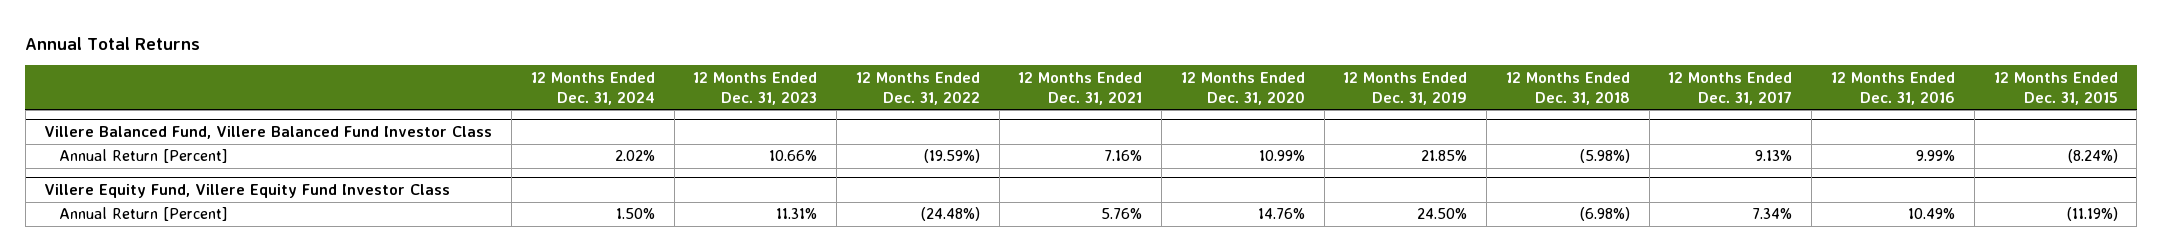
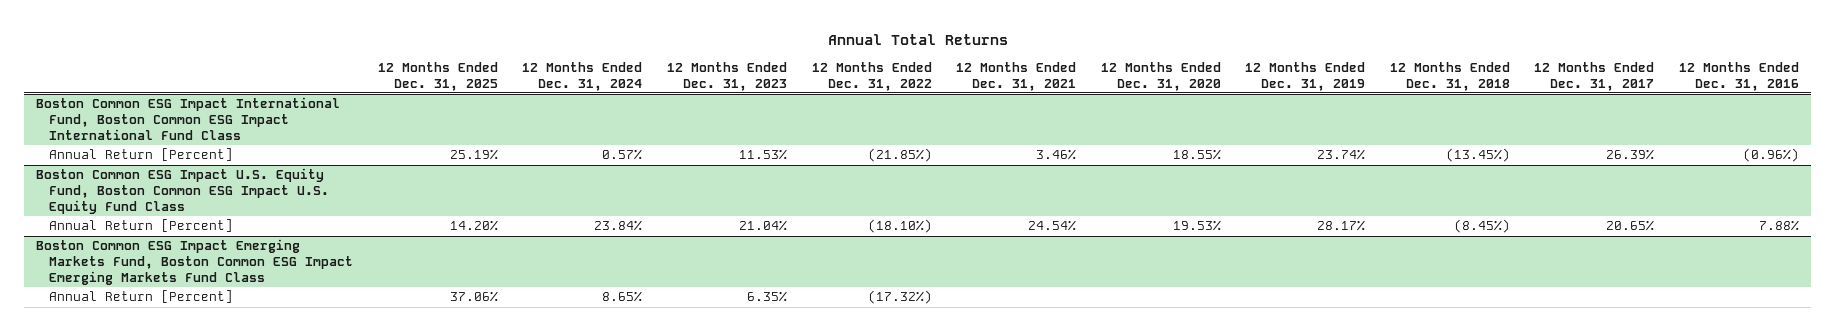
- | 12 Months Ended Dec. 31, 2024 | 12 Months Ended Dec. 31, 2023 | 12 Months Ended Dec. 31, 2022 | 12 Months Ended Dec. 31, 2021 | 12 Months Ended Dec. 31, 2020 | 12 Months Ended Dec. 31, 2019 | 12 Months Ended Dec. 31, 2018 | 12 Months Ended Dec. 31, 2017 | 12 Months Ended Dec. 31, 2016 | 12 Months Ended Dec. 31, 2015
+ | 12 Months Ended Dec. 31, 2025 | 12 Months Ended Dec. 31, 2024 | 12 Months Ended Dec. 31, 2023 | 12 Months Ended Dec. 31, 2022 | 12 Months Ended Dec. 31, 2021 | 12 Months Ended Dec. 31, 2020 | 12 Months Ended Dec. 31, 2019 | 12 Months Ended Dec. 31, 2018 | 12 Months Ended Dec. 31, 2017 | 12 Months Ended Dec. 31, 2016
- Villere Balanced Fund, Villere Balanced Fund Investor Class
- Annual Return [Percent] | 2.02% | 10.66% | (19.59%) | 7.16% | 10.99% | 21.85% | (5.98%) | 9.13% | 9.99% | (8.24%)
- Villere Equity Fund, Villere Equity Fund Investor Class
- Annual Return [Percent] | 1.50% | 11.31% | (24.48%) | 5.76% | 14.76% | 24.50% | (6.98%) | 7.34% | 10.49% | (11.19%)
+ Boston Common ESG Impact International Fund, Boston Common ESG Impact International Fund Class
+ Annual Return [Percent] | 25.19% | 0.57% | 11.53% | (21.85%) | 3.46% | 18.55% | 23.74% | (13.45%) | 26.39% | (0.96%)
+ Boston Common ESG Impact U.S. Equity Fund, Boston Common ESG Impact U.S. Equity Fund Class
+ Annual Return [Percent] | 14.20% | 23.84% | 21.04% | (18.10%) | 24.54% | 19.53% | 28.17% | (8.45%) | 20.65% | 7.88%
+ Boston Common ESG Impact Emerging Markets Fund, Boston Common ESG Impact Emerging Markets Fund Class
+ Annual Return [Percent] | 37.06% | 8.65% | 6.35% | (17.32%) | | | | | |

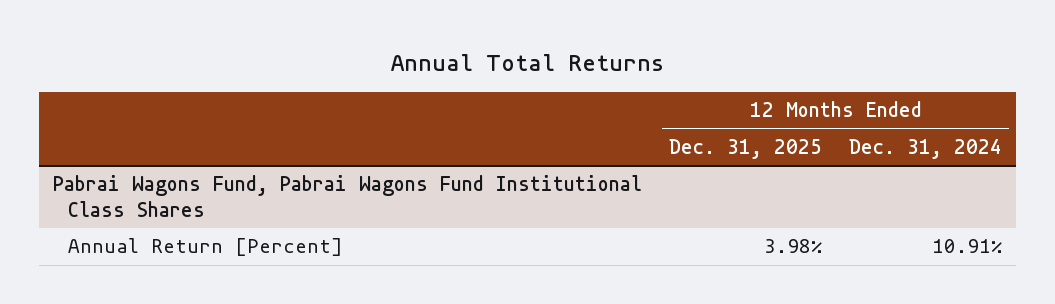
- | 12 Months Ended Dec. 31, 2025 | 12 Months Ended Dec. 31, 2024 | 12 Months Ended Dec. 31, 2023 | 12 Months Ended Dec. 31, 2022 | 12 Months Ended Dec. 31, 2021 | 12 Months Ended Dec. 31, 2020 | 12 Months Ended Dec. 31, 2019 | 12 Months Ended Dec. 31, 2018 | 12 Months Ended Dec. 31, 2017 | 12 Months Ended Dec. 31, 2016
+ | 12 Months Ended Dec. 31, 2025 | 12 Months Ended Dec. 31, 2024
- Boston Common ESG Impact International Fund, Boston Common ESG Impact International Fund Class
- Annual Return [Percent] | 25.19% | 0.57% | 11.53% | (21.85%) | 3.46% | 18.55% | 23.74% | (13.45%) | 26.39% | (0.96%)
- Boston Common ESG Impact U.S. Equity Fund, Boston Common ESG Impact U.S. Equity Fund Class
- Annual Return [Percent] | 14.20% | 23.84% | 21.04% | (18.10%) | 24.54% | 19.53% | 28.17% | (8.45%) | 20.65% | 7.88%
- Boston Common ESG Impact Emerging Markets Fund, Boston Common ESG Impact Emerging Markets Fund Class
- Annual Return [Percent] | 37.06% | 8.65% | 6.35% | (17.32%) | | | | | |
+ Pabrai Wagons Fund, Pabrai Wagons Fund Institutional Class Shares
+ Annual Return [Percent] | 3.98% | 10.91%

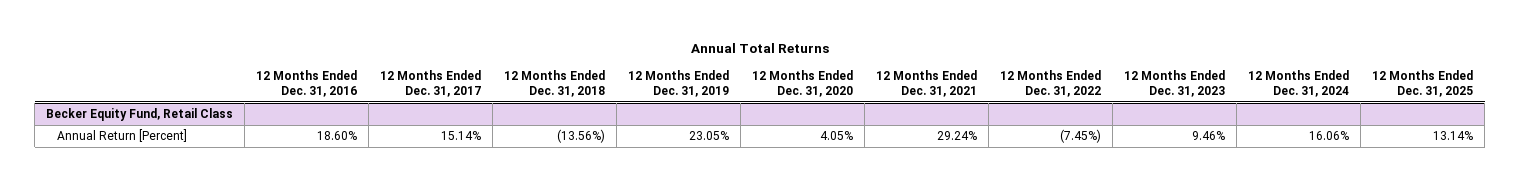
- | 12 Months Ended Dec. 31, 2025 | 12 Months Ended Dec. 31, 2024
+ | 12 Months Ended Dec. 31, 2016 | 12 Months Ended Dec. 31, 2017 | 12 Months Ended Dec. 31, 2018 | 12 Months Ended Dec. 31, 2019 | 12 Months Ended Dec. 31, 2020 | 12 Months Ended Dec. 31, 2021 | 12 Months Ended Dec. 31, 2022 | 12 Months Ended Dec. 31, 2023 | 12 Months Ended Dec. 31, 2024 | 12 Months Ended Dec. 31, 2025
- Pabrai Wagons Fund, Pabrai Wagons Fund Institutional Class Shares
- Annual Return [Percent] | 3.98% | 10.91%
+ Becker Equity Fund, Retail Class
+ Annual Return [Percent] | 18.60% | 15.14% | (13.56%) | 23.05% | 4.05% | 29.24% | (7.45%) | 9.46% | 16.06% | 13.14%

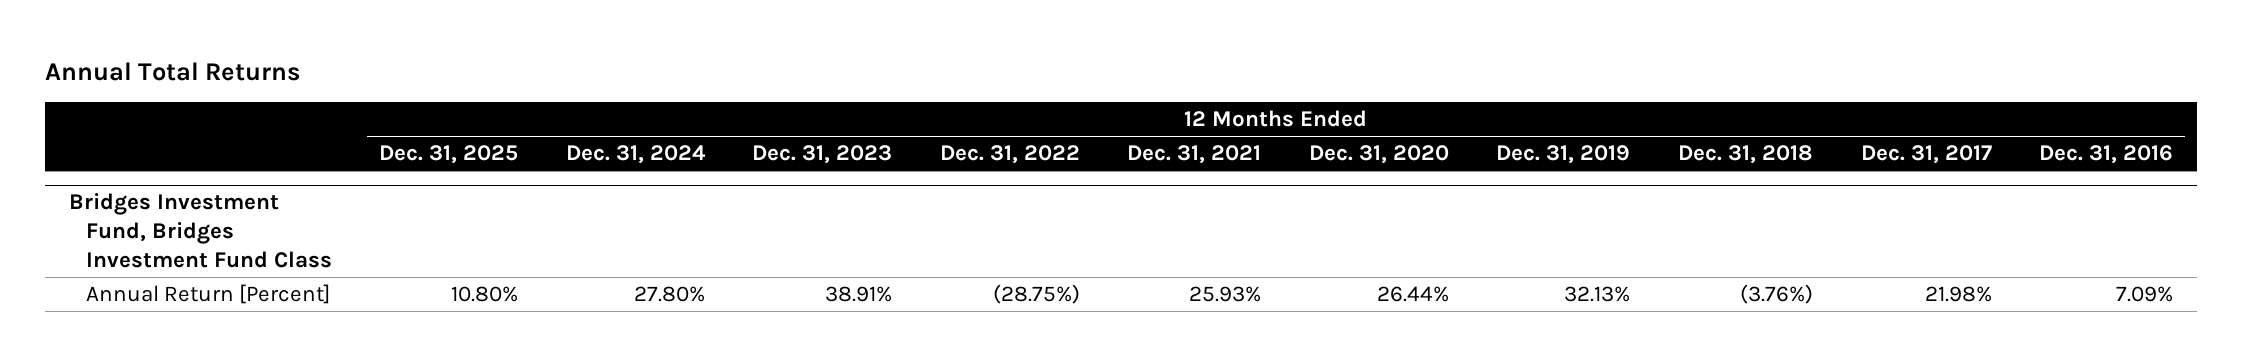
- | 12 Months Ended Dec. 31, 2016 | 12 Months Ended Dec. 31, 2017 | 12 Months Ended Dec. 31, 2018 | 12 Months Ended Dec. 31, 2019 | 12 Months Ended Dec. 31, 2020 | 12 Months Ended Dec. 31, 2021 | 12 Months Ended Dec. 31, 2022 | 12 Months Ended Dec. 31, 2023 | 12 Months Ended Dec. 31, 2024 | 12 Months Ended Dec. 31, 2025
+ | 12 Months Ended Dec. 31, 2025 | 12 Months Ended Dec. 31, 2024 | 12 Months Ended Dec. 31, 2023 | 12 Months Ended Dec. 31, 2022 | 12 Months Ended Dec. 31, 2021 | 12 Months Ended Dec. 31, 2020 | 12 Months Ended Dec. 31, 2019 | 12 Months Ended Dec. 31, 2018 | 12 Months Ended Dec. 31, 2017 | 12 Months Ended Dec. 31, 2016
- Becker Equity Fund, Retail Class
- Annual Return [Percent] | 18.60% | 15.14% | (13.56%) | 23.05% | 4.05% | 29.24% | (7.45%) | 9.46% | 16.06% | 13.14%
+ Bridges Investment Fund, Bridges Investment Fund Class
+ Annual Return [Percent] | 10.80% | 27.80% | 38.91% | (28.75%) | 25.93% | 26.44% | 32.13% | (3.76%) | 21.98% | 7.09%

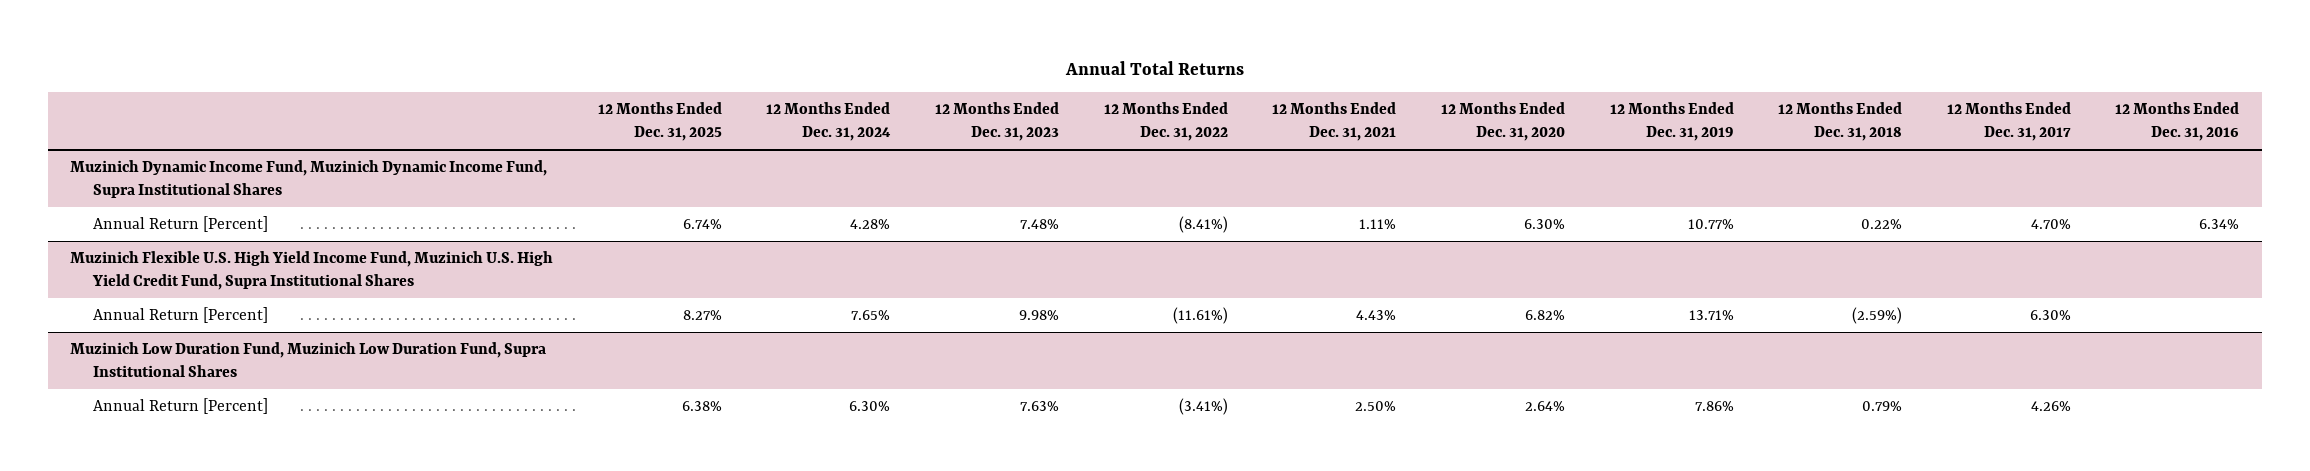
- Bridges Investment Fund, Bridges Investment Fund Class
- Annual Return [Percent] | 10.80% | 27.80% | 38.91% | (28.75%) | 25.93% | 26.44% | 32.13% | (3.76%) | 21.98% | 7.09%
+ Muzinich Dynamic Income Fund, Muzinich Dynamic Income Fund, Supra Institutional Shares
+ Annual Return [Percent] | 6.74% | 4.28% | 7.48% | (8.41%) | 1.11% | 6.30% | 10.77% | 0.22% | 4.70% | 6.34%
+ Muzinich Flexible U.S. High Yield Income Fund, Muzinich U.S. High Yield Credit Fund, Supra Institutional Shares
+ Annual Return [Percent] | 8.27% | 7.65% | 9.98% | (11.61%) | 4.43% | 6.82% | 13.71% | (2.59%) | 6.30% |
+ Muzinich Low Duration Fund, Muzinich Low Duration Fund, Supra Institutional Shares
+ Annual Return [Percent] | 6.38% | 6.30% | 7.63% | (3.41%) | 2.50% | 2.64% | 7.86% | 0.79% | 4.26% |

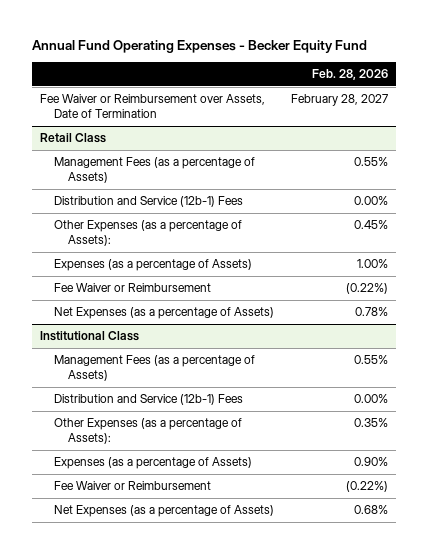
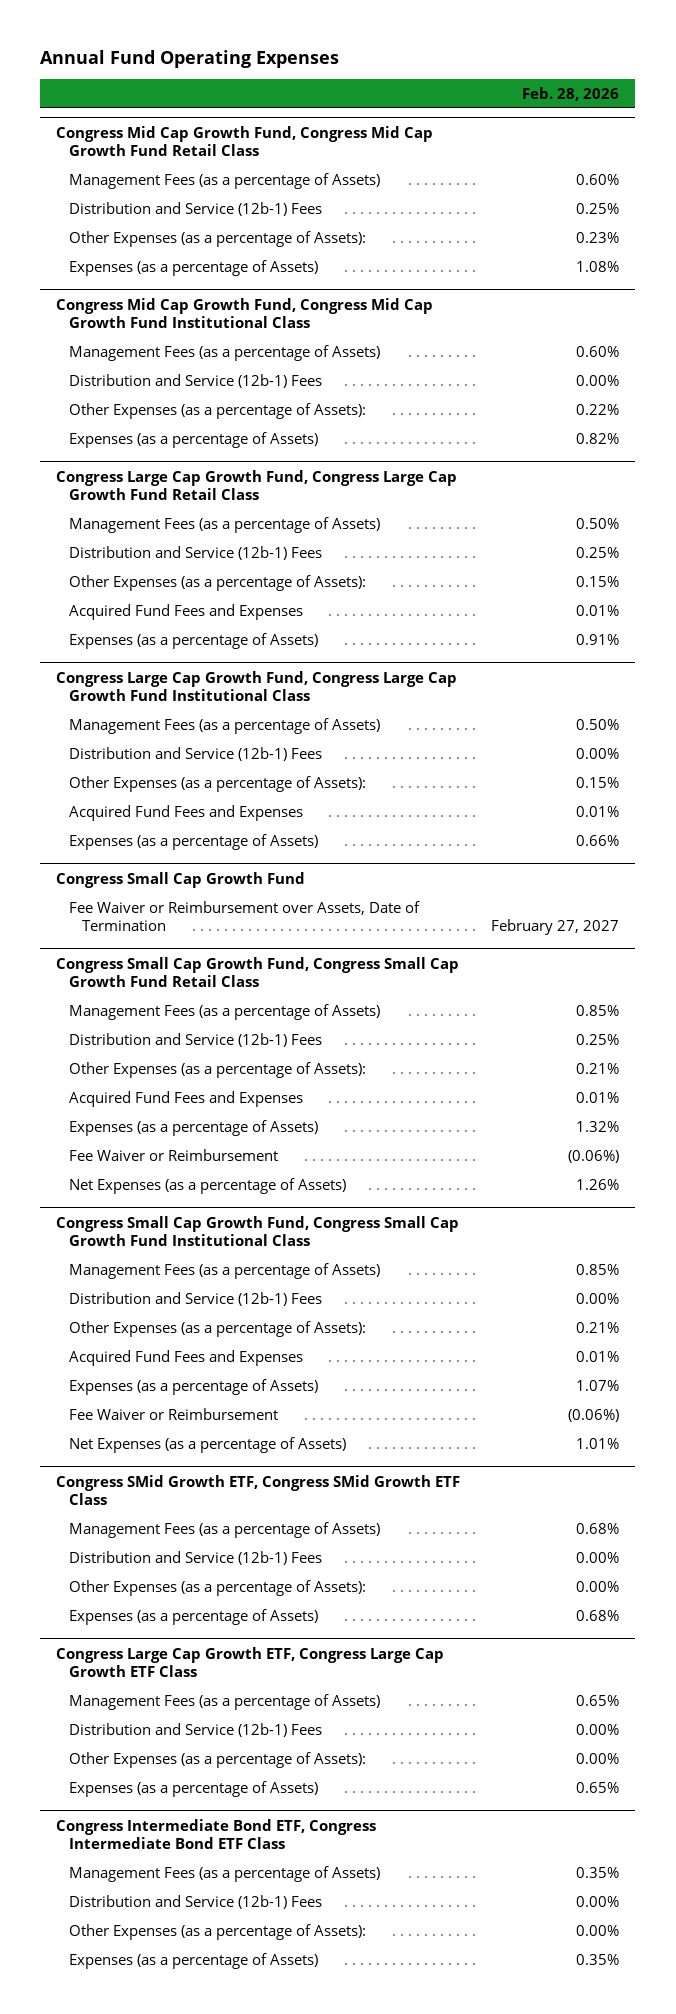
- Annual Fund Operating Expenses - Becker Equity Fund
+ Annual Fund Operating Expenses
- Fee Waiver or Reimbursement over Assets, Date of Termination | February 28, 2027
- Retail Class
- Management Fees (as a percentage of Assets) | 0.55%
+ Congress Mid Cap Growth Fund, Congress Mid Cap Growth Fund Retail Class
+ Management Fees (as a percentage of Assets) | 0.60%
+ Distribution and Service (12b-1) Fees | 0.25%
+ Other Expenses (as a percentage of Assets): | 0.23%
+ Expenses (as a percentage of Assets) | 1.08%
+ Congress Mid Cap Growth Fund, Congress Mid Cap Growth Fund Institutional Class
+ Management Fees (as a percentage of Assets) | 0.60%
- Other Expenses (as a percentage of Assets): | 0.45%
- Expenses (as a percentage of Assets) | 1.00%
- Fee Waiver or Reimbursement | (0.22%)
- Net Expenses (as a percentage of Assets) | 0.78%
- Institutional Class
- Management Fees (as a percentage of Assets) | 0.55%
+ Other Expenses (as a percentage of Assets): | 0.22%
+ Expenses (as a percentage of Assets) | 0.82%
+ Congress Large Cap Growth Fund, Congress Large Cap Growth Fund Retail Class
+ Management Fees (as a percentage of Assets) | 0.50%
+ Distribution and Service (12b-1) Fees | 0.25%
+ Other Expenses (as a percentage of Assets): | 0.15%
+ Acquired Fund Fees and Expenses | 0.01%
+ Expenses (as a percentage of Assets) | 0.91%
+ Congress Large Cap Growth Fund, Congress Large Cap Growth Fund Institutional Class
+ Management Fees (as a percentage of Assets) | 0.50%
- Other Expenses (as a percentage of Assets): | 0.35%
- Expenses (as a percentage of Assets) | 0.90%
- Fee Waiver or Reimbursement | (0.22%)
- Net Expenses (as a percentage of Assets) | 0.68%
+ Other Expenses (as a percentage of Assets): | 0.15%
+ Acquired Fund Fees and Expenses | 0.01%
+ Expenses (as a percentage of Assets) | 0.66%
+ Congress Small Cap Growth Fund
+ Fee Waiver or Reimbursement over Assets, Date of Termination | February 27, 2027
+ Congress Small Cap Growth Fund, Congress Small Cap Growth Fund Retail Class
+ Management Fees (as a percentage of Assets) | 0.85%
+ Distribution and Service (12b-1) Fees | 0.25%
+ Other Expenses (as a percentage of Assets): | 0.21%
+ Acquired Fund Fees and Expenses | 0.01%
+ Expenses (as a percentage of Assets) | 1.32%
+ Fee Waiver or Reimbursement | (0.06%)
+ Net Expenses (as a percentage of Assets) | 1.26%
+ Congress Small Cap Growth Fund, Congress Small Cap Growth Fund Institutional Class
+ Management Fees (as a percentage of Assets) | 0.85%
+ Distribution and Service (12b-1) Fees | 0.00%
+ Other Expenses (as a percentage of Assets): | 0.21%
+ Acquired Fund Fees and Expenses | 0.01%
+ Expenses (as a percentage of Assets) | 1.07%
+ Fee Waiver or Reimbursement | (0.06%)
+ Net Expenses (as a percentage of Assets) | 1.01%
+ Congress SMid Growth ETF, Congress SMid Growth ETF Class
+ Management Fees (as a percentage of Assets) | 0.68%
+ Distribution and Service (12b-1) Fees | 0.00%
+ Other Expenses (as a percentage of Assets): | 0.00%
+ Expenses (as a percentage of Assets) | 0.68%
+ Congress Large Cap Growth ETF, Congress Large Cap Growth ETF Class
+ Management Fees (as a percentage of Assets) | 0.65%
+ Distribution and Service (12b-1) Fees | 0.00%
+ Other Expenses (as a percentage of Assets): | 0.00%
+ Expenses (as a percentage of Assets) | 0.65%
+ Congress Intermediate Bond ETF, Congress Intermediate Bond ETF Class
+ Management Fees (as a percentage of Assets) | 0.35%
+ Distribution and Service (12b-1) Fees | 0.00%
+ Other Expenses (as a percentage of Assets): | 0.00%
+ Expenses (as a percentage of Assets) | 0.35%

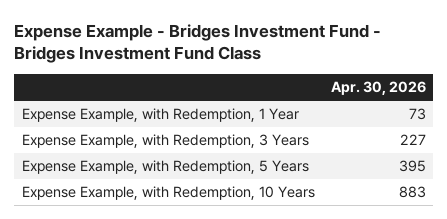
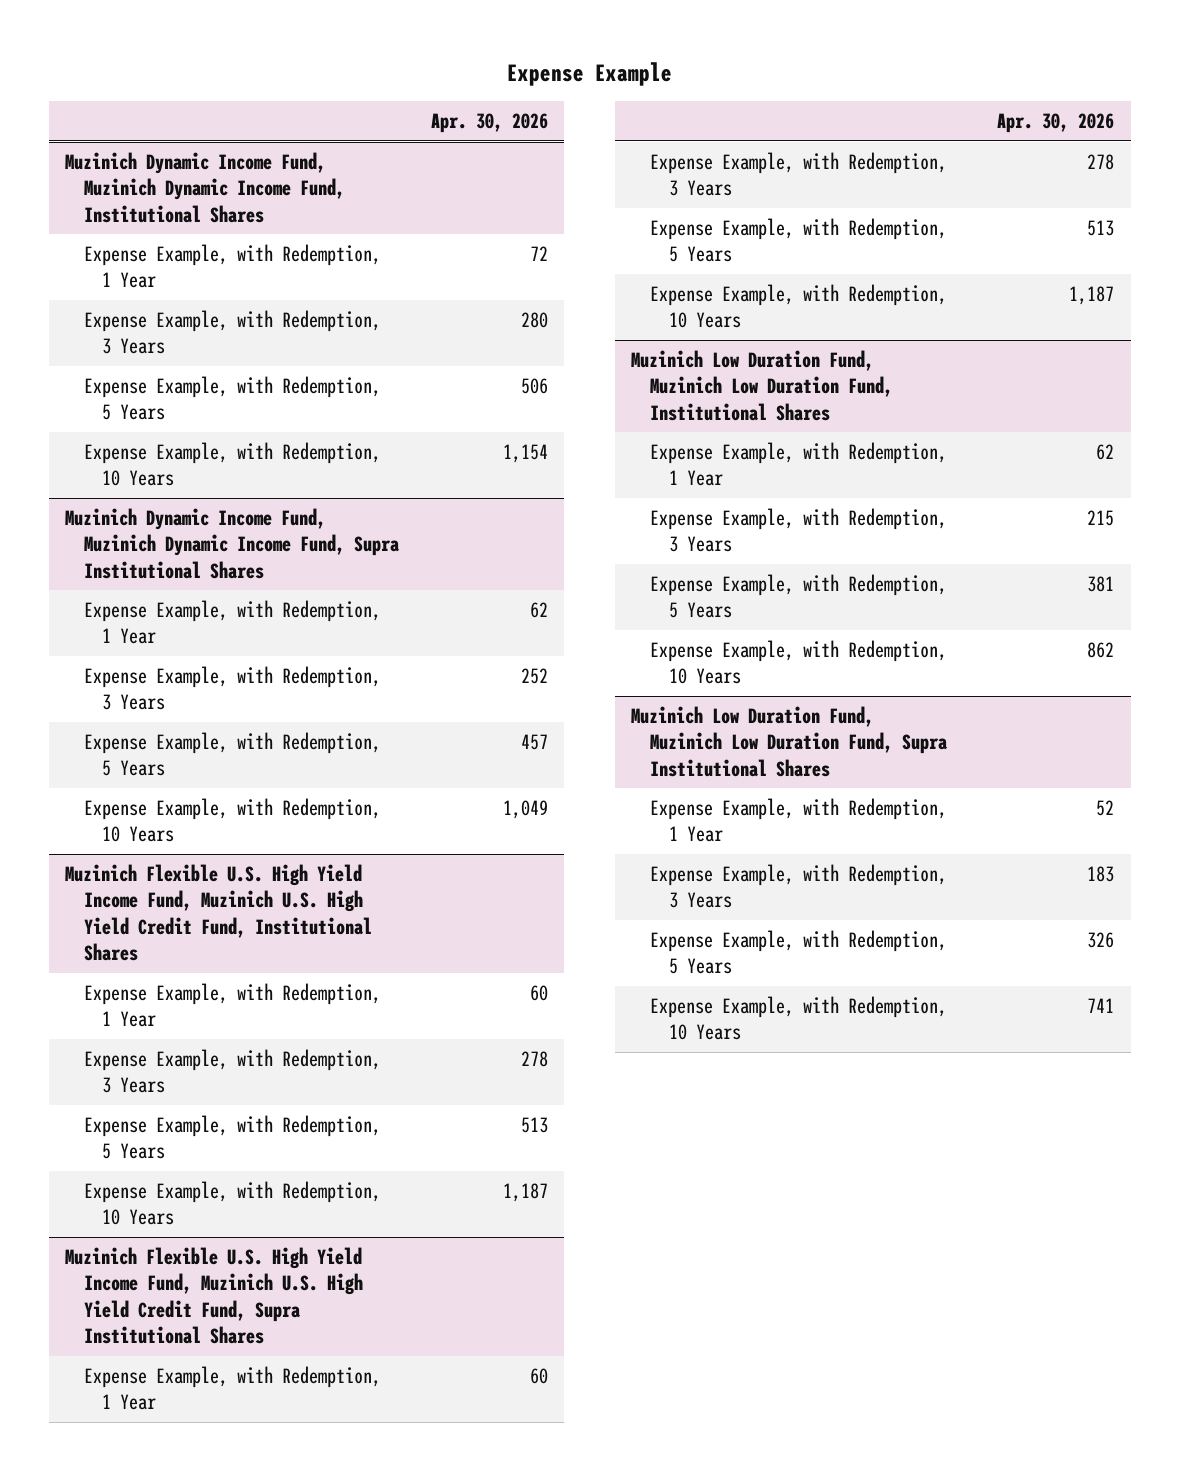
- Expense Example - Bridges Investment Fund - Bridges Investment Fund Class
+ Expense Example
- Expense Example, with Redemption, 1 Year | 73
- Expense Example, with Redemption, 3 Years | 227
- Expense Example, with Redemption, 5 Years | 395
- Expense Example, with Redemption, 10 Years | 883
+ Muzinich Dynamic Income Fund, Muzinich Dynamic Income Fund, Institutional Shares
+ Expense Example, with Redemption, 1 Year | 72
+ Expense Example, with Redemption, 3 Years | 280
+ Expense Example, with Redemption, 5 Years | 506
+ Expense Example, with Redemption, 10 Years | 1,154
+ Muzinich Dynamic Income Fund, Muzinich Dynamic Income Fund, Supra Institutional Shares
+ Expense Example, with Redemption, 1 Year | 62
+ Expense Example, with Redemption, 3 Years | 252
+ Expense Example, with Redemption, 5 Years | 457
+ Expense Example, with Redemption, 10 Years | 1,049
+ Muzinich Flexible U.S. High Yield Income Fund, Muzinich U.S. High Yield Credit Fund, Institutional Shares
+ Expense Example, with Redemption, 1 Year | 60
+ Expense Example, with Redemption, 3 Years | 278
+ Expense Example, with Redemption, 5 Years | 513
+ Expense Example, with Redemption, 10 Years | 1,187
+ Muzinich Flexible U.S. High Yield Income Fund, Muzinich U.S. High Yield Credit Fund, Supra Institutional Shares
+ Expense Example, with Redemption, 1 Year | 60
+ Expense Example, with Redemption, 3 Years | 278
+ Expense Example, with Redemption, 5 Years | 513
+ Expense Example, with Redemption, 10 Years | 1,187
+ Muzinich Low Duration Fund, Muzinich Low Duration Fund, Institutional Shares
+ Expense Example, with Redemption, 1 Year | 62
+ Expense Example, with Redemption, 3 Years | 215
+ Expense Example, with Redemption, 5 Years | 381
+ Expense Example, with Redemption, 10 Years | 862
+ Muzinich Low Duration Fund, Muzinich Low Duration Fund, Supra Institutional Shares
+ Expense Example, with Redemption, 1 Year | 52
+ Expense Example, with Redemption, 3 Years | 183
+ Expense Example, with Redemption, 5 Years | 326
+ Expense Example, with Redemption, 10 Years | 741

